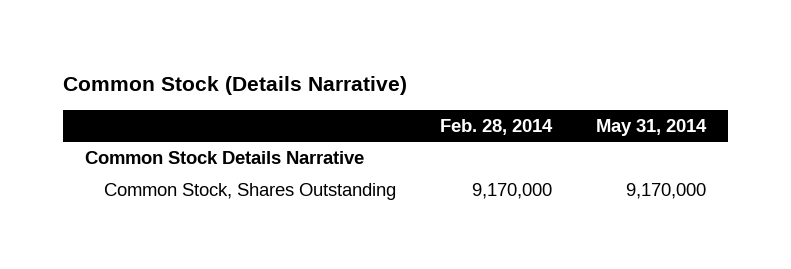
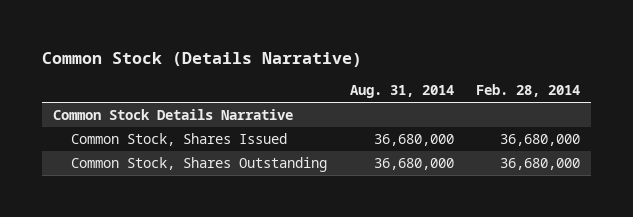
- | Feb. 28, 2014 | May 31, 2014
+ | Aug. 31, 2014 | Feb. 28, 2014
- Common Stock, Shares Outstanding | 9,170,000 | 9,170,000
+ Common Stock, Shares Issued | 36,680,000 | 36,680,000
+ Common Stock, Shares Outstanding | 36,680,000 | 36,680,000

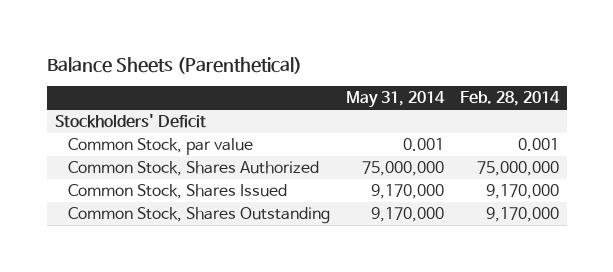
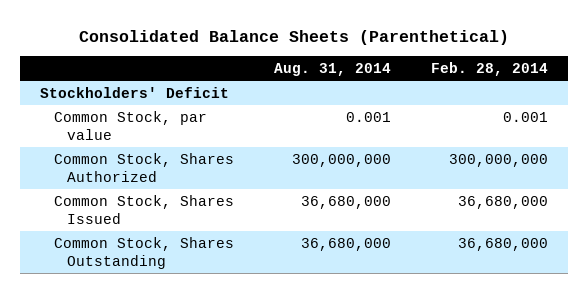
- Balance Sheets (Parenthetical)
+ Consolidated Balance Sheets (Parenthetical)
- | May 31, 2014 | Feb. 28, 2014
+ | Aug. 31, 2014 | Feb. 28, 2014
- Common Stock, Shares Authorized | 75,000,000 | 75,000,000
- Common Stock, Shares Issued | 9,170,000 | 9,170,000
- Common Stock, Shares Outstanding | 9,170,000 | 9,170,000
+ Common Stock, Shares Authorized | 300,000,000 | 300,000,000
+ Common Stock, Shares Issued | 36,680,000 | 36,680,000
+ Common Stock, Shares Outstanding | 36,680,000 | 36,680,000

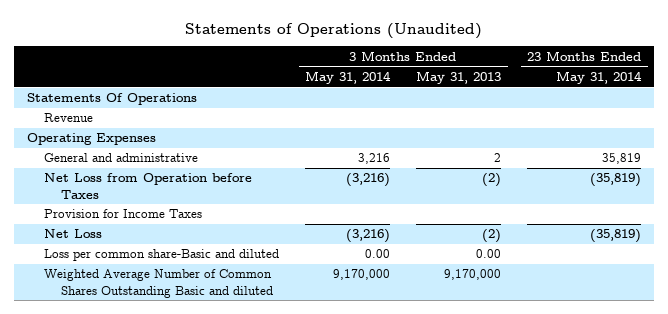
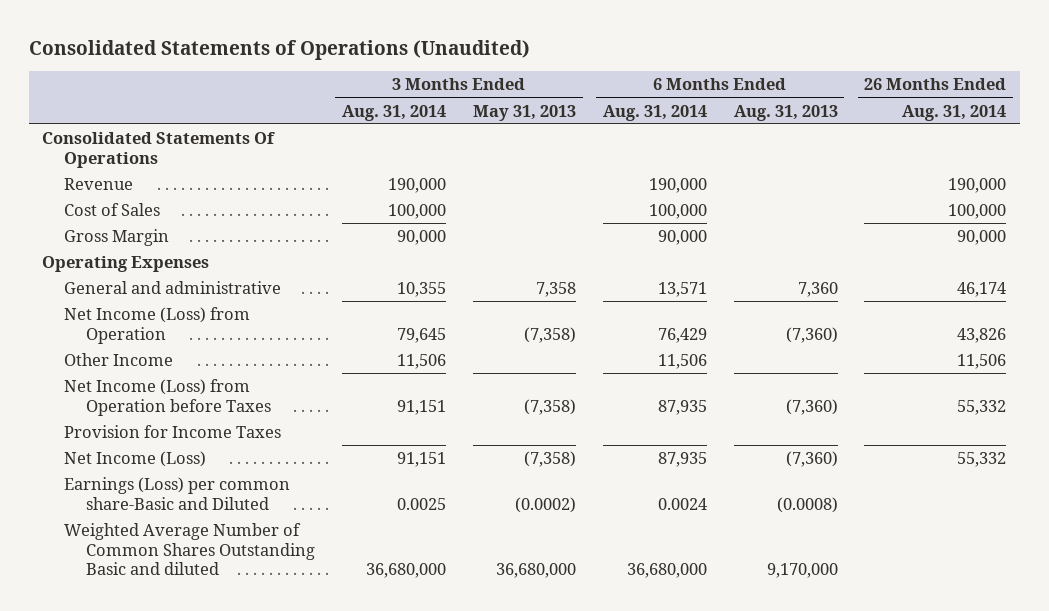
- Statements of Operations (Unaudited)
+ Consolidated Statements of Operations (Unaudited)
- | 3 Months Ended May 31, 2014 | 3 Months Ended May 31, 2013 | 23 Months Ended May 31, 2014
+ | 3 Months Ended Aug. 31, 2014 | 3 Months Ended May 31, 2013 | 6 Months Ended Aug. 31, 2014 | 6 Months Ended Aug. 31, 2013 | 26 Months Ended Aug. 31, 2014
- Statements Of Operations
+ Consolidated Statements Of Operations
+ Cost of Sales | 100,000 | | 100,000 | | 100,000
+ Gross Margin | 90,000 | | 90,000 | | 90,000
- General and administrative | 3,216 | 2 | 35,819
- Net Loss from Operation before Taxes | (3,216) | (2) | (35,819)
+ General and administrative | 10,355 | 7,358 | 13,571 | 7,360 | 46,174
+ Net Income (Loss) from Operation | 79,645 | (7,358) | 76,429 | (7,360) | 43,826
+ Other Income | 11,506 | | 11,506 | | 11,506
+ Net Income (Loss) from Operation before Taxes | 91,151 | (7,358) | 87,935 | (7,360) | 55,332
- Net Loss | (3,216) | (2) | (35,819)
- Loss per common share-Basic and diluted | 0.00 | 0.00 |
- Weighted Average Number of Common Shares Outstanding Basic and diluted | 9,170,000 | 9,170,000 |
+ Net Income (Loss) | 91,151 | (7,358) | 87,935 | (7,360) | 55,332
+ Earnings (Loss) per common share-Basic and Diluted | 0.0025 | (0.0002) | 0.0024 | (0.0008) |
+ Weighted Average Number of Common Shares Outstanding Basic and diluted | 36,680,000 | 36,680,000 | 36,680,000 | 9,170,000 |

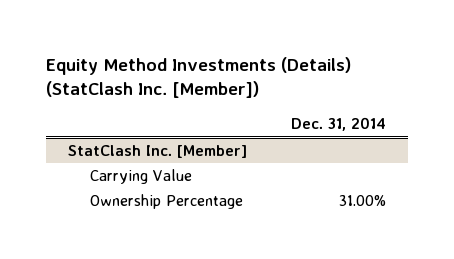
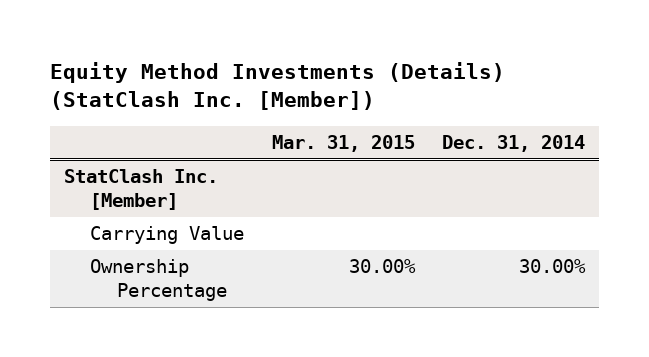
- | Dec. 31, 2014
+ | Mar. 31, 2015 | Dec. 31, 2014
@ StatClash Inc. [Member]
- Ownership Percentage | 31.00%
+ Ownership Percentage | 30.00% | 30.00%

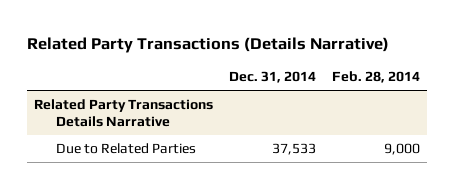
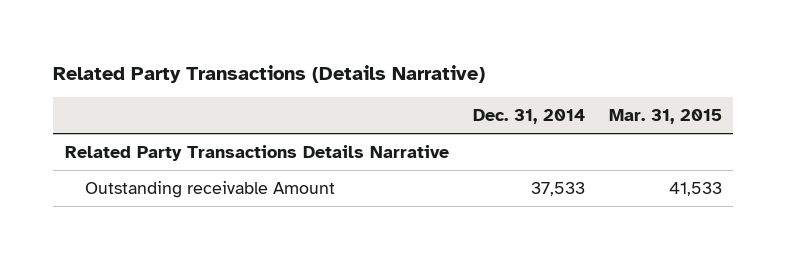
- | Dec. 31, 2014 | Feb. 28, 2014
+ | Dec. 31, 2014 | Mar. 31, 2015
- Due to Related Parties | 37,533 | 9,000
+ Outstanding receivable Amount | 37,533 | 41,533

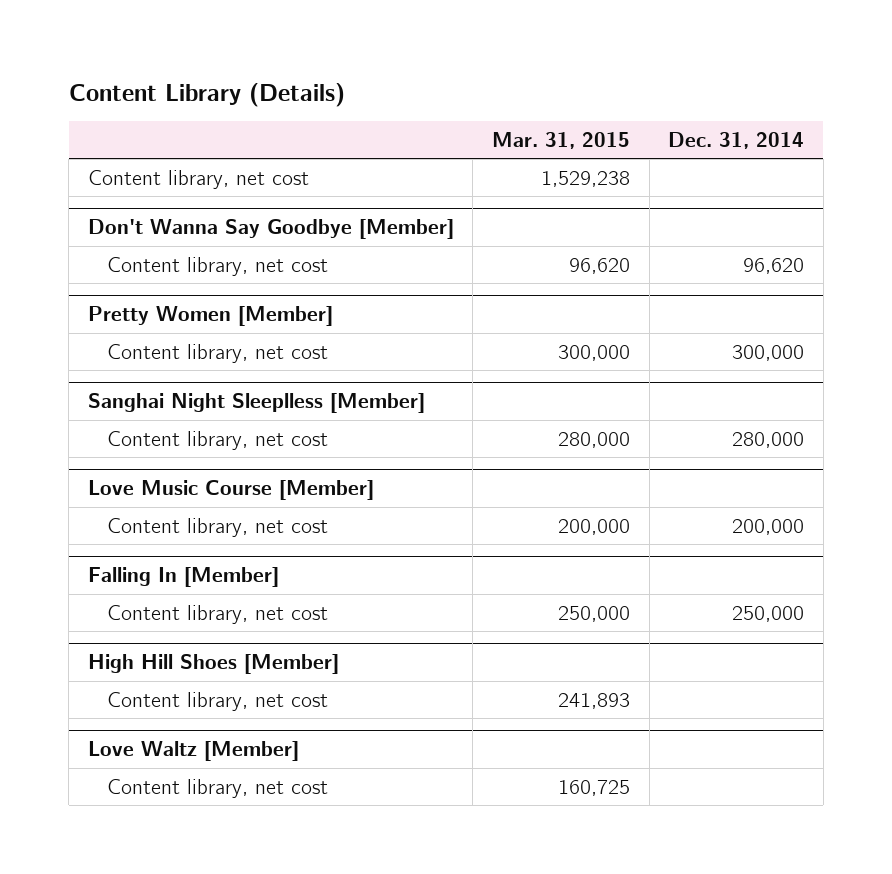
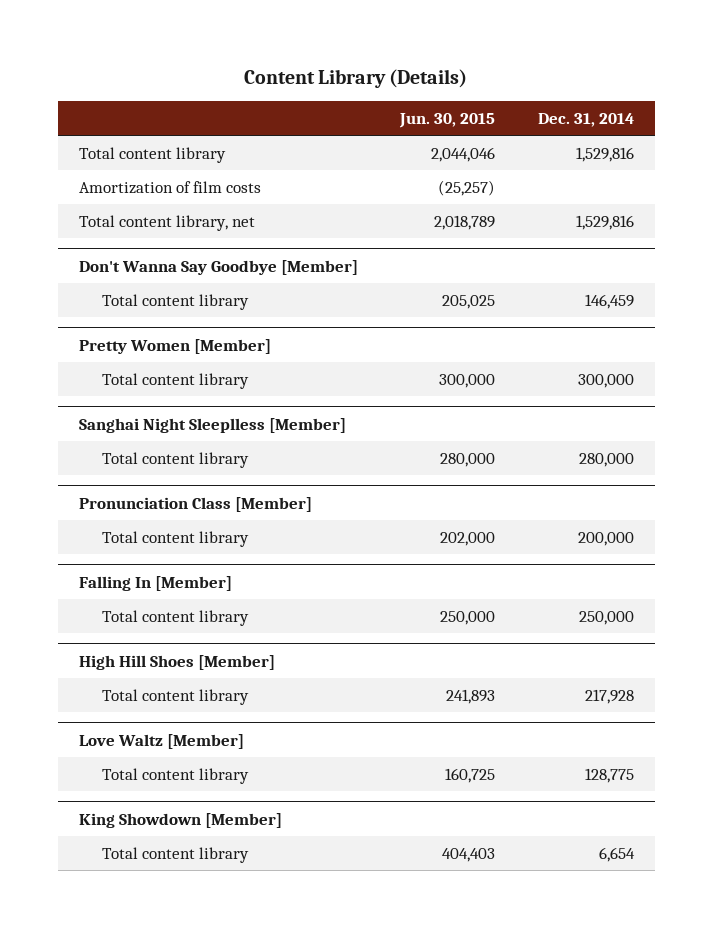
- | Mar. 31, 2015 | Dec. 31, 2014
+ | Jun. 30, 2015 | Dec. 31, 2014
- Content library, net cost | 1,529,238 |
+ Total content library | 2,044,046 | 1,529,816
+ Amortization of film costs | (25,257) |
+ Total content library, net | 2,018,789 | 1,529,816
@ Don't Wanna Say Goodbye [Member]
- Content library, net cost | 96,620 | 96,620
+ Total content library | 205,025 | 146,459
@ Pretty Women [Member]
- Content library, net cost | 300,000 | 300,000
+ Total content library | 300,000 | 300,000
@ Sanghai Night Sleeplless [Member]
- Content library, net cost | 280,000 | 280,000
- Love Music Course [Member]
- Content library, net cost | 200,000 | 200,000
@ Sanghai Night Sleeplless [Member]
+ Total content library | 280,000 | 280,000
+ Pronunciation Class [Member]
+ Total content library | 202,000 | 200,000
@ Falling In [Member]
- Content library, net cost | 250,000 | 250,000
+ Total content library | 250,000 | 250,000
@ High Hill Shoes [Member]
- Content library, net cost | 241,893 |
+ Total content library | 241,893 | 217,928
@ Love Waltz [Member]
- Content library, net cost | 160,725 |
+ Total content library | 160,725 | 128,775
+ King Showdown [Member]
+ Total content library | 404,403 | 6,654

